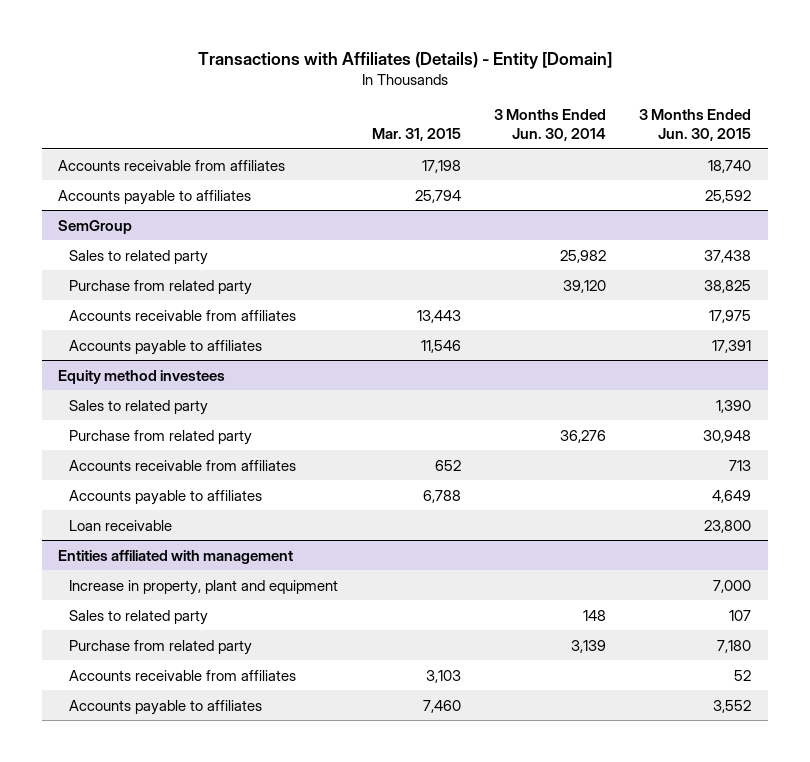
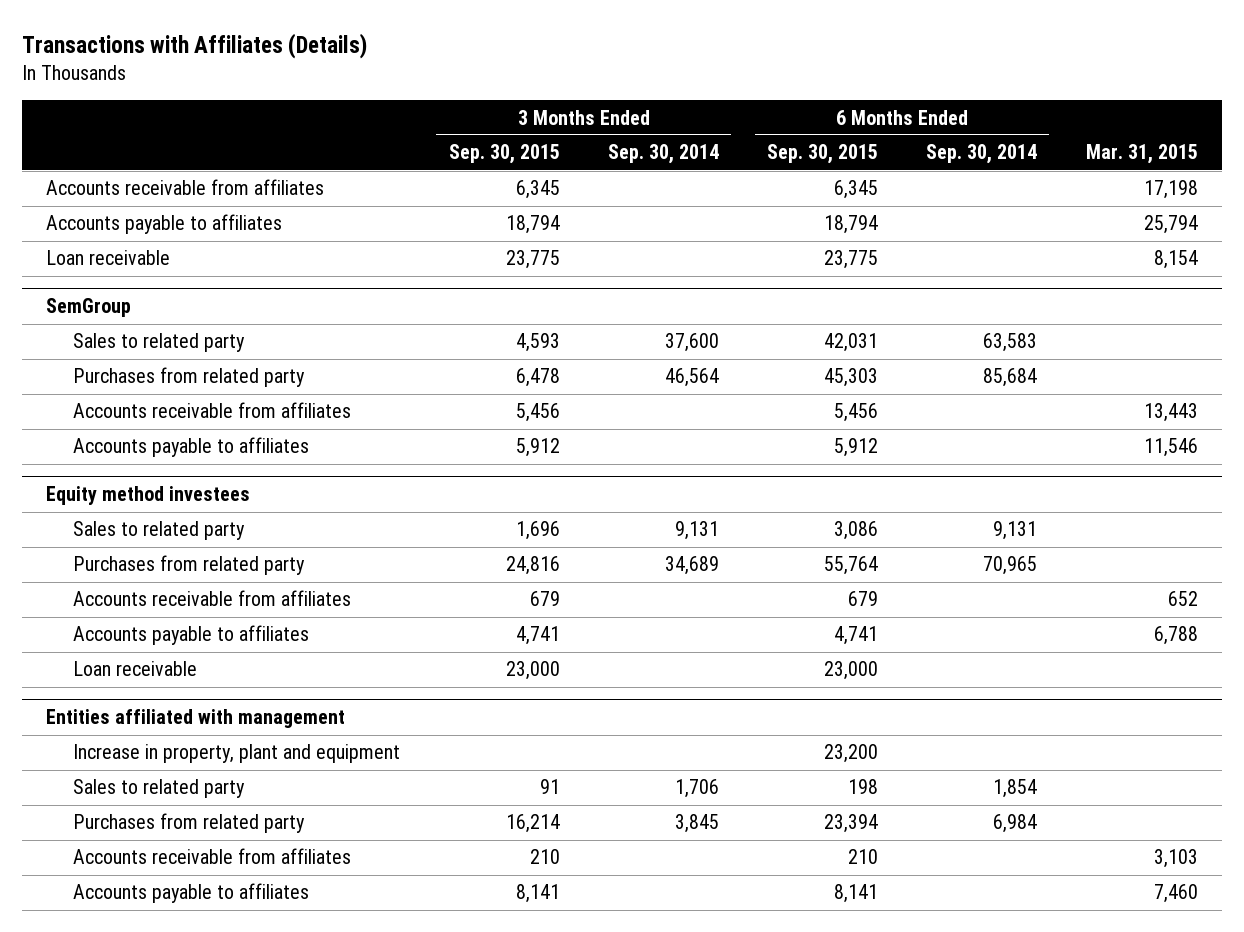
- Transactions with Affiliates (Details) - Entity [Domain]
+ Transactions with Affiliates (Details)
- | Mar. 31, 2015 | 3 Months Ended Jun. 30, 2014 | 3 Months Ended Jun. 30, 2015
+ | 3 Months Ended Sep. 30, 2015 | 3 Months Ended Sep. 30, 2014 | 6 Months Ended Sep. 30, 2015 | 6 Months Ended Sep. 30, 2014 | Mar. 31, 2015
+ Loan receivable | 23,775 | | 23,775 | | 8,154
@ SemGroup
- Purchase from related party | | 39,120 | 38,825
+ Purchases from related party | 6,478 | 46,564 | 45,303 | 85,684 |
@ Equity method investees
- Purchase from related party | | 36,276 | 30,948
+ Purchases from related party | 24,816 | 34,689 | 55,764 | 70,965 |
@ Entities affiliated with management
- Purchase from related party | | 3,139 | 7,180
+ Purchases from related party | 16,214 | 3,845 | 23,394 | 6,984 |

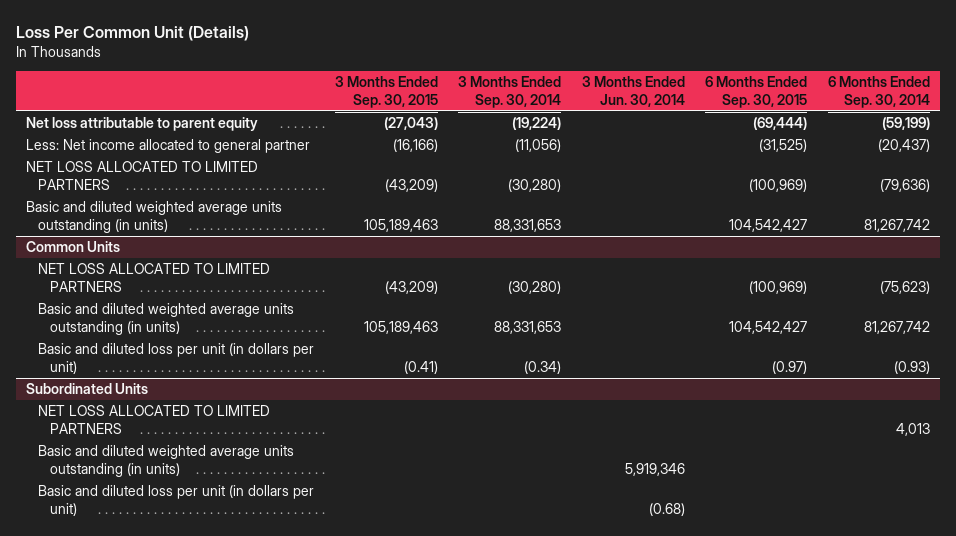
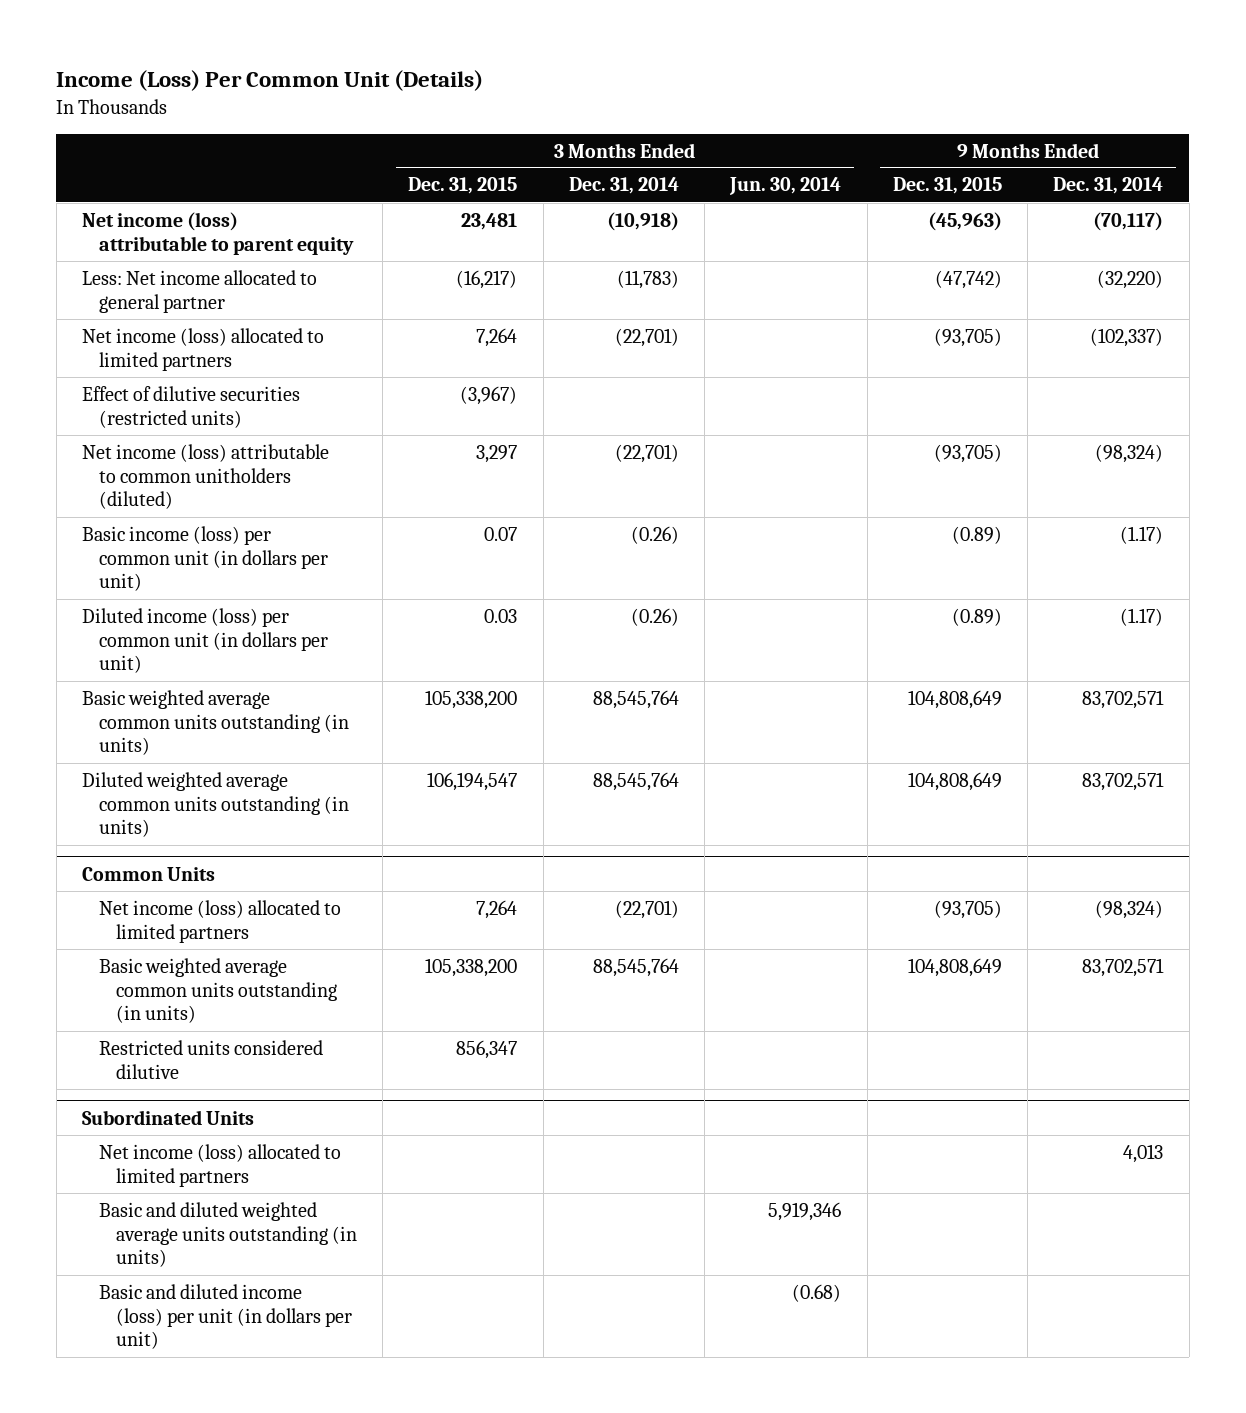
- Loss Per Common Unit (Details)
+ Income (Loss) Per Common Unit (Details)
- | 3 Months Ended Sep. 30, 2015 | 3 Months Ended Sep. 30, 2014 | 3 Months Ended Jun. 30, 2014 | 6 Months Ended Sep. 30, 2015 | 6 Months Ended Sep. 30, 2014
+ | 3 Months Ended Dec. 31, 2015 | 3 Months Ended Dec. 31, 2014 | 3 Months Ended Jun. 30, 2014 | 9 Months Ended Dec. 31, 2015 | 9 Months Ended Dec. 31, 2014
- Net loss attributable to parent equity | (27,043) | (19,224) | | (69,444) | (59,199)
+ Net income (loss) attributable to parent equity | 23,481 | (10,918) | | (45,963) | (70,117)
- NET LOSS ALLOCATED TO LIMITED PARTNERS | (43,209) | (30,280) | | (100,969) | (79,636)
- Basic and diluted weighted average units outstanding (in units) | 105,189,463 | 88,331,653 | | 104,542,427 | 81,267,742
+ Net income (loss) allocated to limited partners | 7,264 | (22,701) | | (93,705) | (102,337)
+ Effect of dilutive securities (restricted units) | (3,967) | | | |
+ Net income (loss) attributable to common unitholders (diluted) | 3,297 | (22,701) | | (93,705) | (98,324)
+ Basic income (loss) per common unit (in dollars per unit) | 0.07 | (0.26) | | (0.89) | (1.17)
+ Diluted income (loss) per common unit (in dollars per unit) | 0.03 | (0.26) | | (0.89) | (1.17)
+ Basic weighted average common units outstanding (in units) | 105,338,200 | 88,545,764 | | 104,808,649 | 83,702,571
+ Diluted weighted average common units outstanding (in units) | 106,194,547 | 88,545,764 | | 104,808,649 | 83,702,571
@ Common Units
- NET LOSS ALLOCATED TO LIMITED PARTNERS | (43,209) | (30,280) | | (100,969) | (75,623)
- Basic and diluted weighted average units outstanding (in units) | 105,189,463 | 88,331,653 | | 104,542,427 | 81,267,742
- Basic and diluted loss per unit (in dollars per unit) | (0.41) | (0.34) | | (0.97) | (0.93)
+ Net income (loss) allocated to limited partners | 7,264 | (22,701) | | (93,705) | (98,324)
+ Basic weighted average common units outstanding (in units) | 105,338,200 | 88,545,764 | | 104,808,649 | 83,702,571
+ Restricted units considered dilutive | 856,347 | | | |
@ Subordinated Units
- NET LOSS ALLOCATED TO LIMITED PARTNERS | | | | | 4,013
+ Net income (loss) allocated to limited partners | | | | | 4,013
- Basic and diluted loss per unit (in dollars per unit) | | | (0.68) | |
+ Basic and diluted income (loss) per unit (in dollars per unit) | | | (0.68) | |

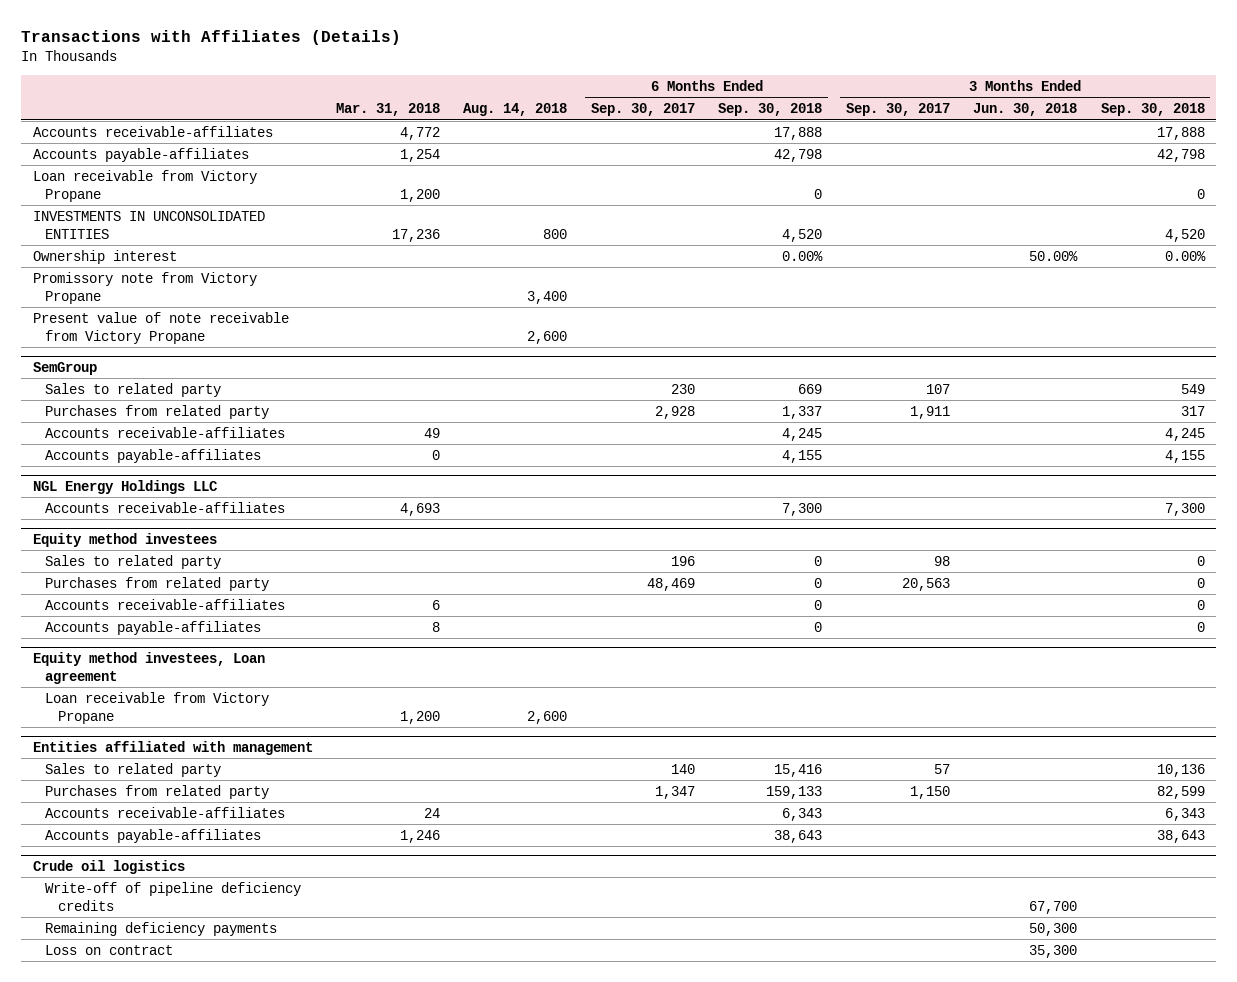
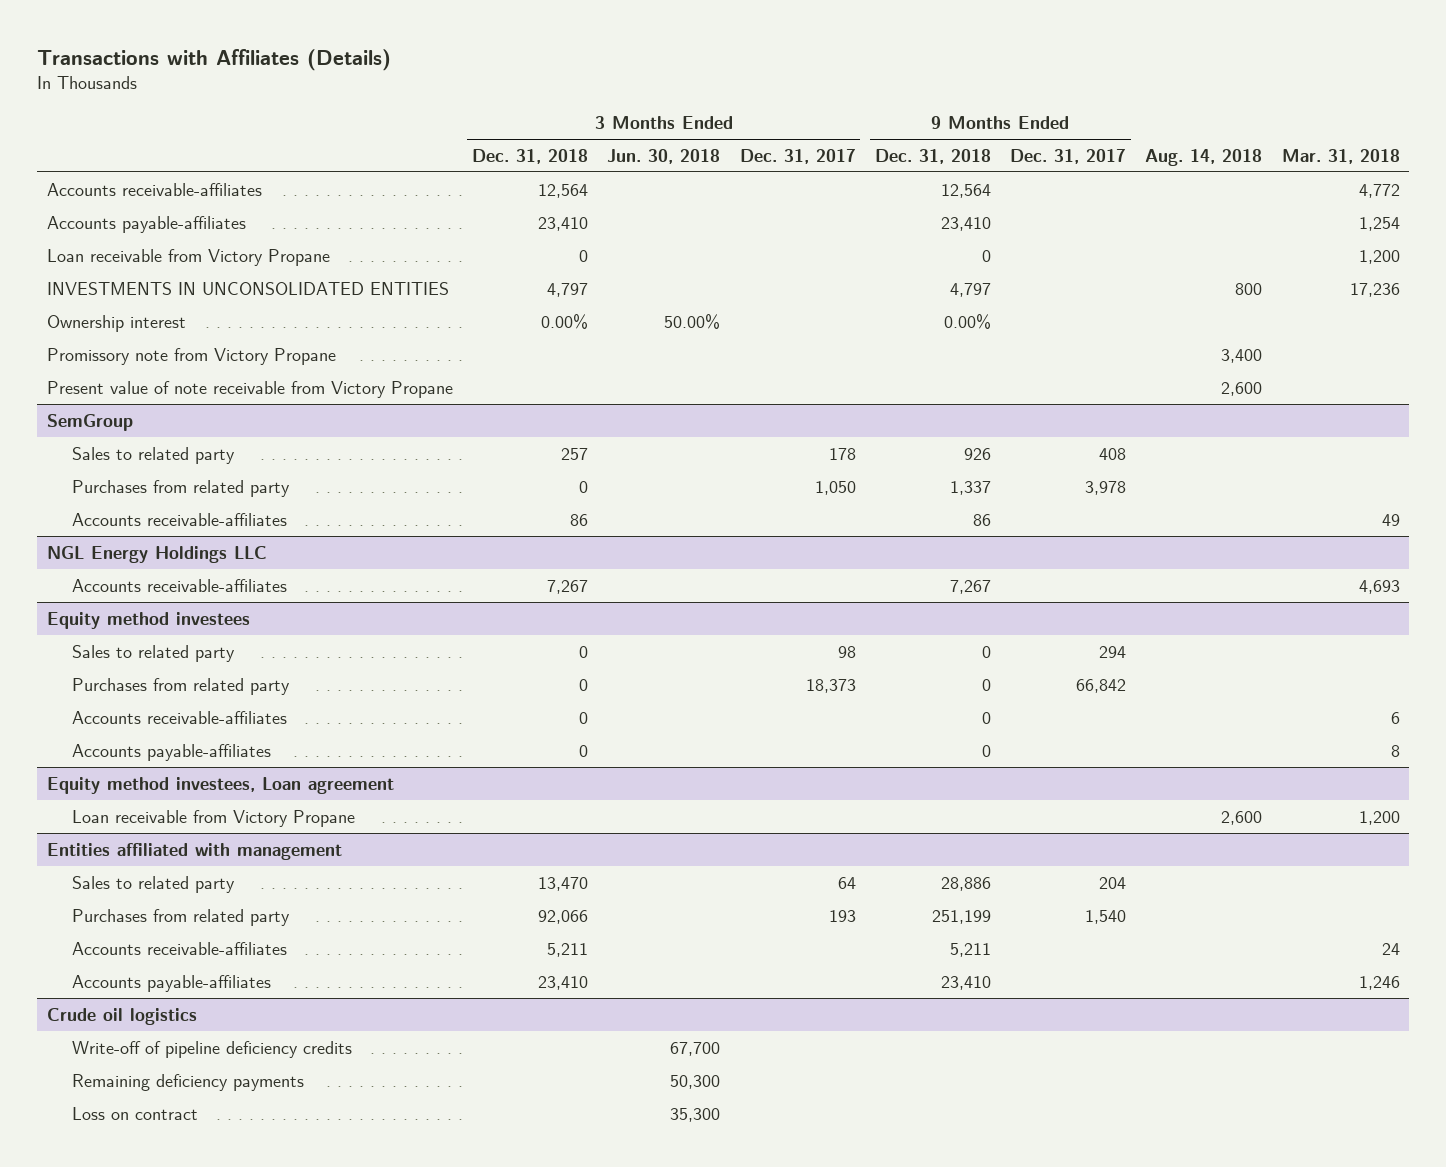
- | Mar. 31, 2018 | Aug. 14, 2018 | 6 Months Ended Sep. 30, 2017 | 6 Months Ended Sep. 30, 2018 | 3 Months Ended Sep. 30, 2017 | 3 Months Ended Jun. 30, 2018 | 3 Months Ended Sep. 30, 2018
+ | 3 Months Ended Dec. 31, 2018 | 3 Months Ended Jun. 30, 2018 | 3 Months Ended Dec. 31, 2017 | 9 Months Ended Dec. 31, 2018 | 9 Months Ended Dec. 31, 2017 | Aug. 14, 2018 | Mar. 31, 2018
@ SemGroup
- Accounts payable-affiliates | 0 | | | 4,155 | | | 4,155

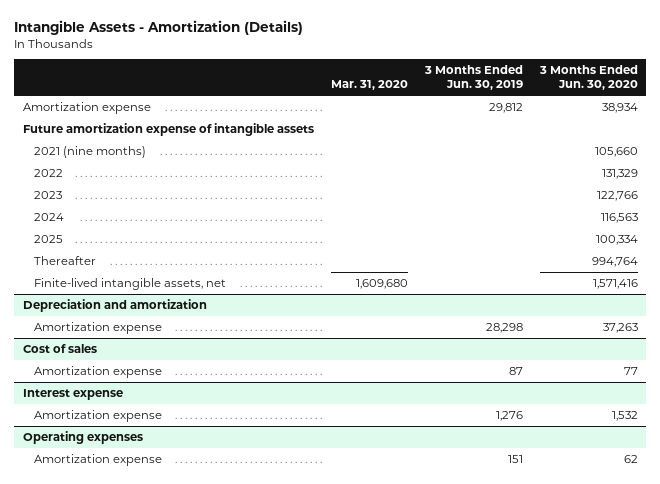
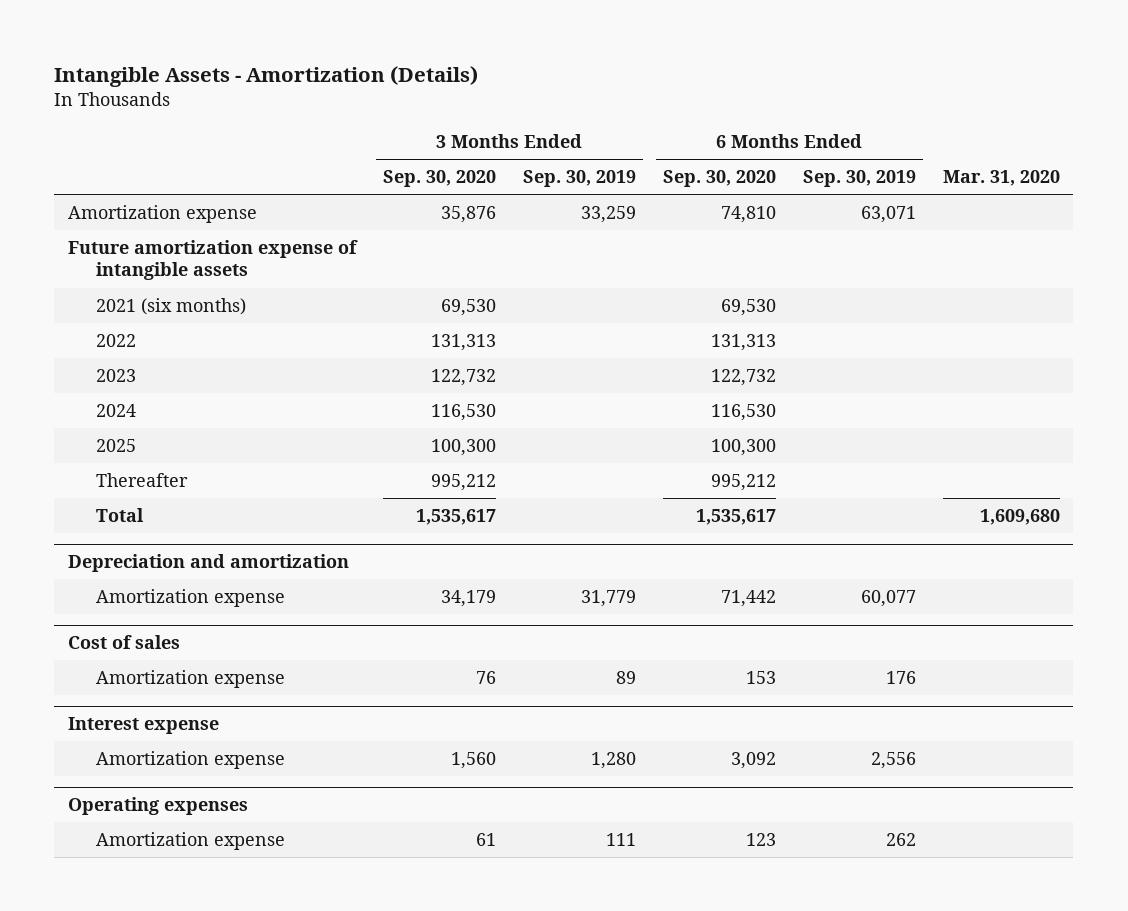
- | Mar. 31, 2020 | 3 Months Ended Jun. 30, 2019 | 3 Months Ended Jun. 30, 2020
+ | 3 Months Ended Sep. 30, 2020 | 3 Months Ended Sep. 30, 2019 | 6 Months Ended Sep. 30, 2020 | 6 Months Ended Sep. 30, 2019 | Mar. 31, 2020
- 2021 (nine months) | | | 105,660
+ 2021 (six months) | 69,530 | | 69,530 | |
- Finite-lived intangible assets, net | 1,609,680 | | 1,571,416
+ Total | 1,535,617 | | 1,535,617 | | 1,609,680

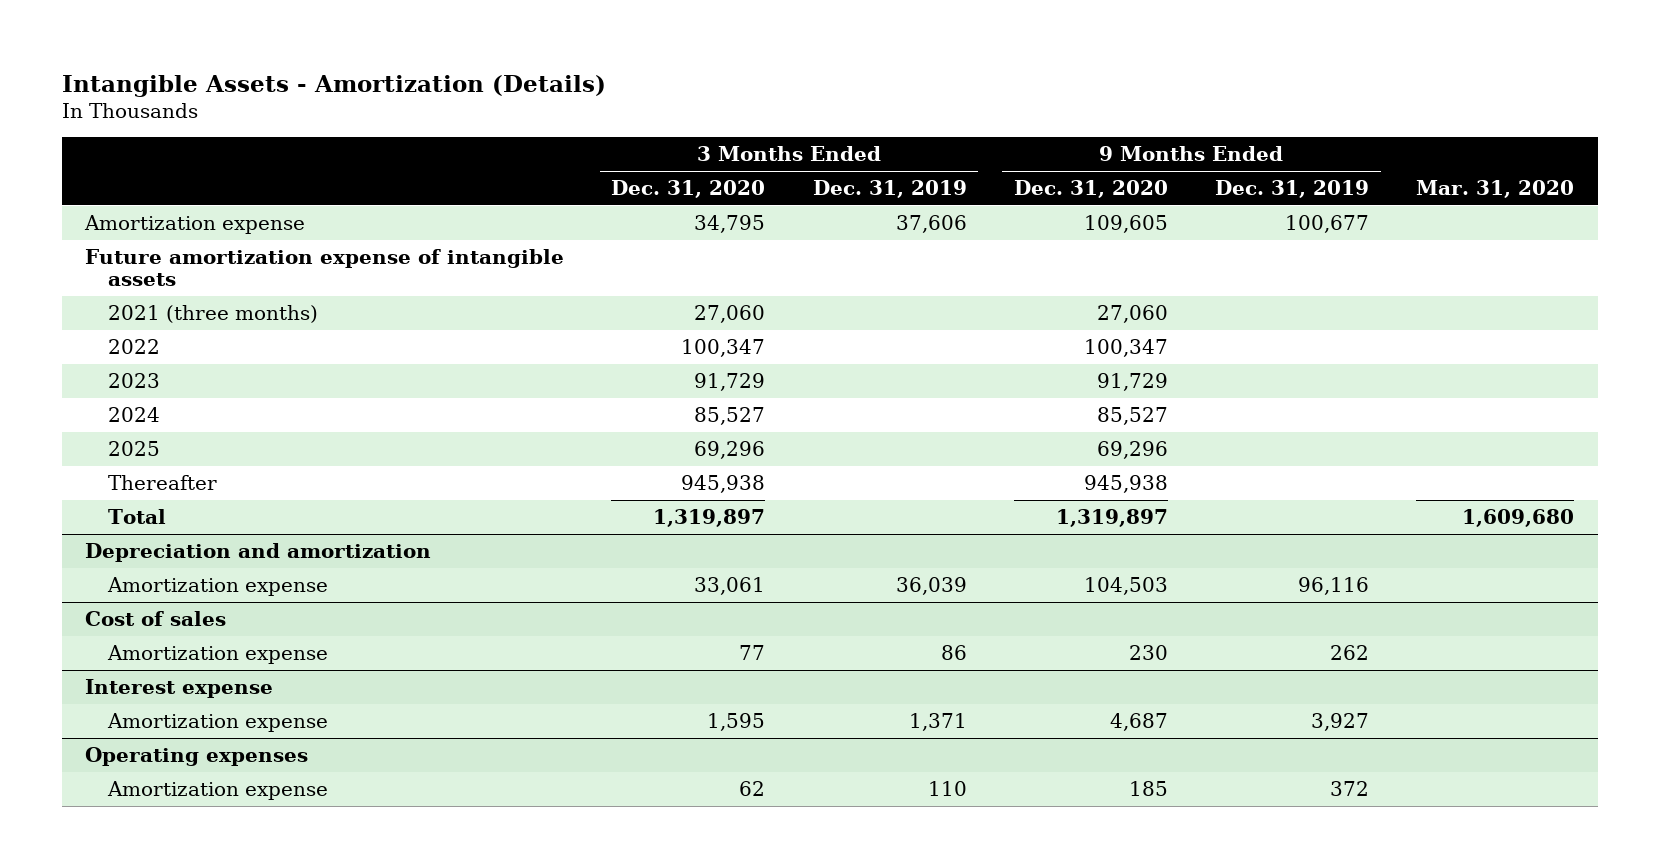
- | 3 Months Ended Sep. 30, 2020 | 3 Months Ended Sep. 30, 2019 | 6 Months Ended Sep. 30, 2020 | 6 Months Ended Sep. 30, 2019 | Mar. 31, 2020
+ | 3 Months Ended Dec. 31, 2020 | 3 Months Ended Dec. 31, 2019 | 9 Months Ended Dec. 31, 2020 | 9 Months Ended Dec. 31, 2019 | Mar. 31, 2020
- 2021 (six months) | 69,530 | | 69,530 | |
+ 2021 (three months) | 27,060 | | 27,060 | |

